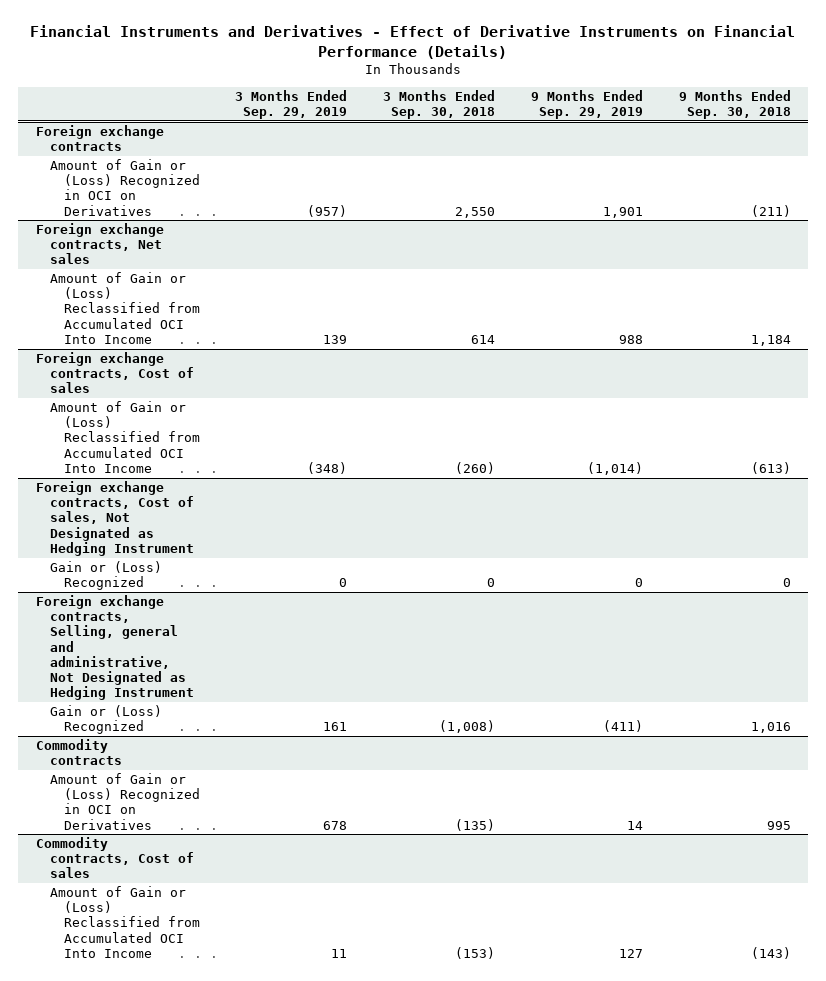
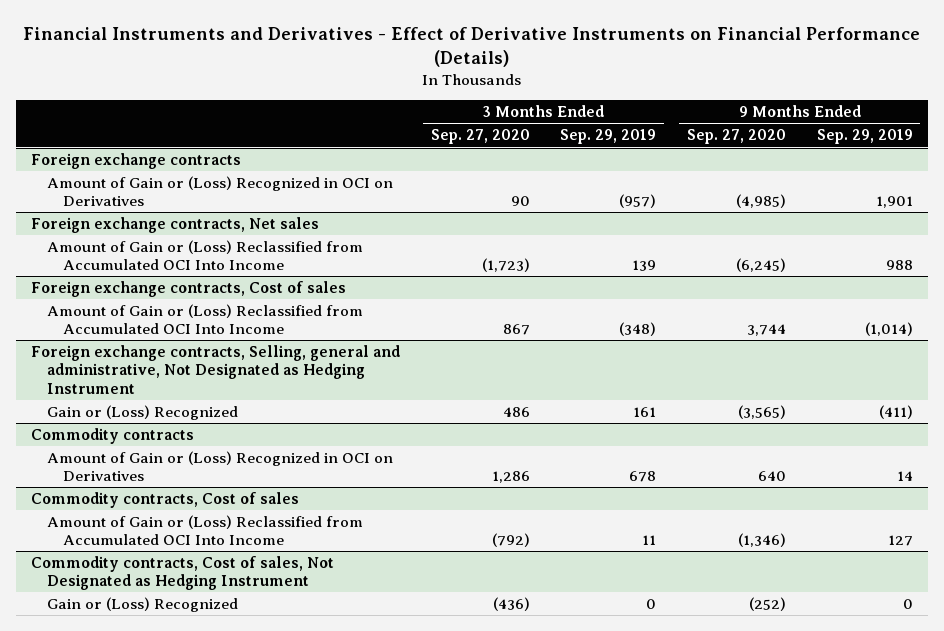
- | 3 Months Ended Sep. 29, 2019 | 3 Months Ended Sep. 30, 2018 | 9 Months Ended Sep. 29, 2019 | 9 Months Ended Sep. 30, 2018
+ | 3 Months Ended Sep. 27, 2020 | 3 Months Ended Sep. 29, 2019 | 9 Months Ended Sep. 27, 2020 | 9 Months Ended Sep. 29, 2019
- Foreign exchange contracts, Cost of sales, Not Designated as Hedging Instrument
- Gain or (Loss) Recognized | 0 | 0 | 0 | 0
+ Commodity contracts, Cost of sales, Not Designated as Hedging Instrument
+ Gain or (Loss) Recognized | (436) | 0 | (252) | 0

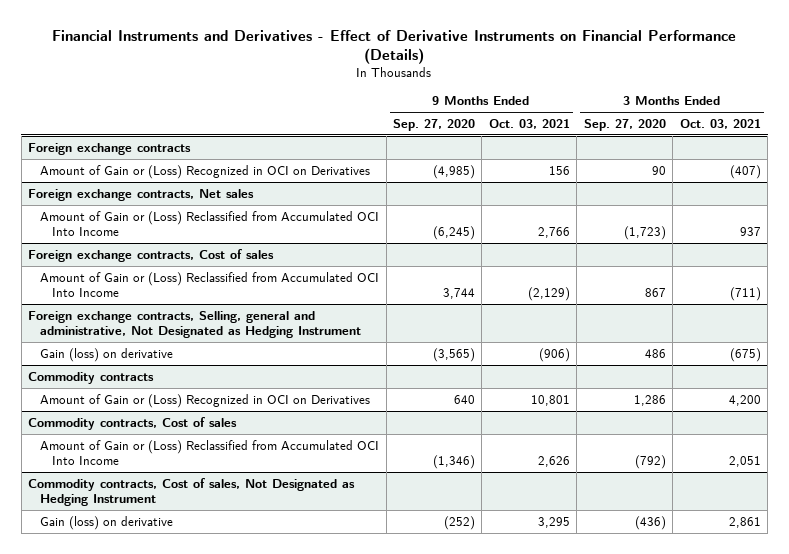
- | 3 Months Ended Sep. 27, 2020 | 3 Months Ended Sep. 29, 2019 | 9 Months Ended Sep. 27, 2020 | 9 Months Ended Sep. 29, 2019
+ | 9 Months Ended Sep. 27, 2020 | 9 Months Ended Oct. 03, 2021 | 3 Months Ended Sep. 27, 2020 | 3 Months Ended Oct. 03, 2021
@ Foreign exchange contracts, Selling, general and administrative, Not Designated as Hedging Instrument
- Gain or (Loss) Recognized | 486 | 161 | (3,565) | (411)
+ Gain (loss) on derivative | (3,565) | (906) | 486 | (675)
@ Commodity contracts, Cost of sales, Not Designated as Hedging Instrument
- Gain or (Loss) Recognized | (436) | 0 | (252) | 0
+ Gain (loss) on derivative | (252) | 3,295 | (436) | 2,861

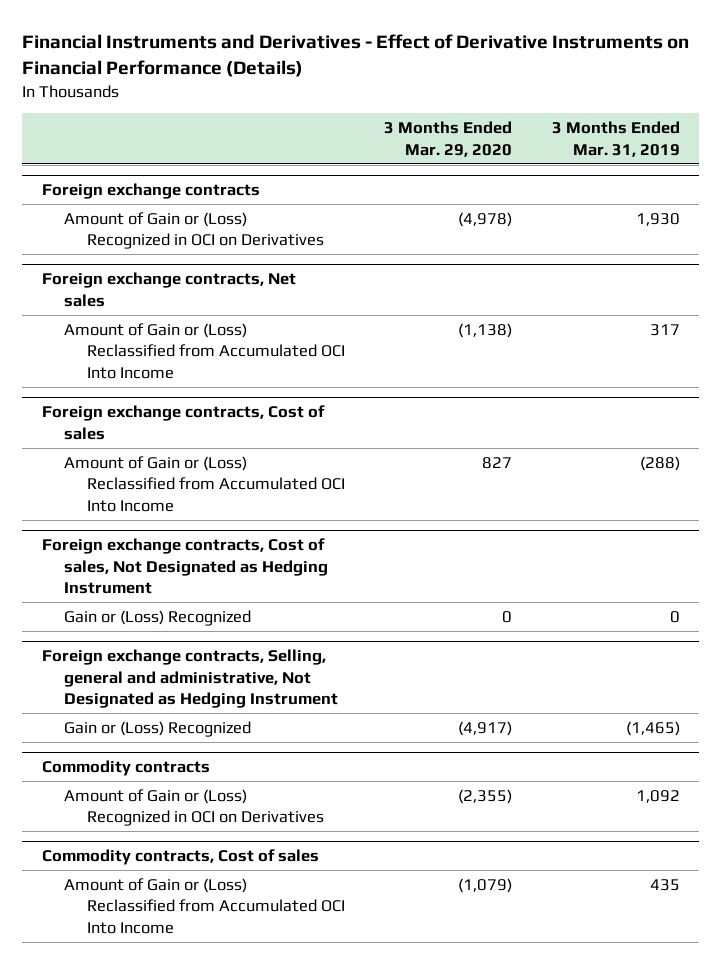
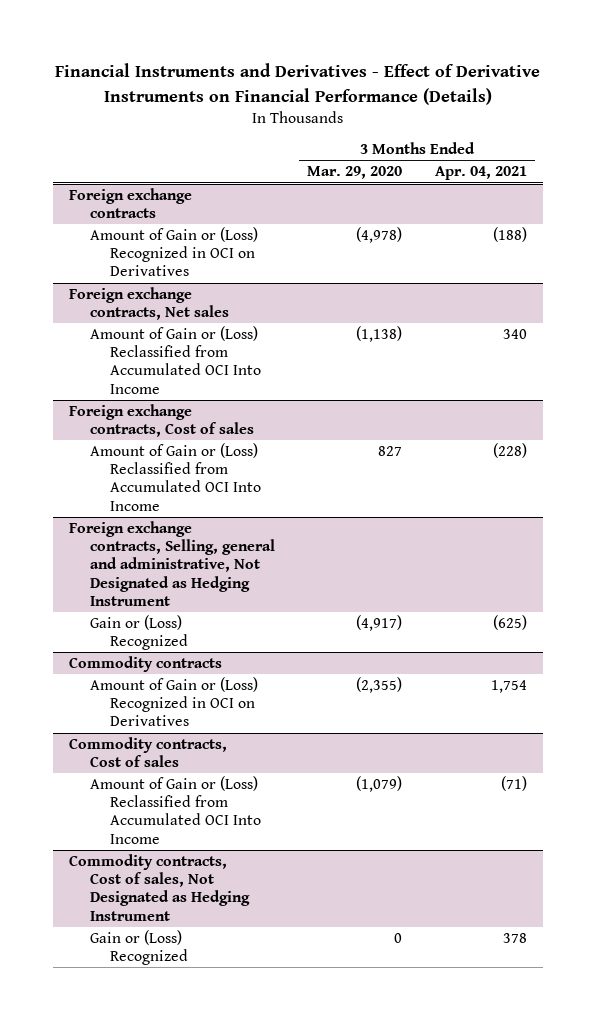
- | 3 Months Ended Mar. 29, 2020 | 3 Months Ended Mar. 31, 2019
+ | 3 Months Ended Mar. 29, 2020 | 3 Months Ended Apr. 04, 2021
- Foreign exchange contracts, Cost of sales, Not Designated as Hedging Instrument
- Gain or (Loss) Recognized | 0 | 0
+ Commodity contracts, Cost of sales, Not Designated as Hedging Instrument
+ Gain or (Loss) Recognized | 0 | 378

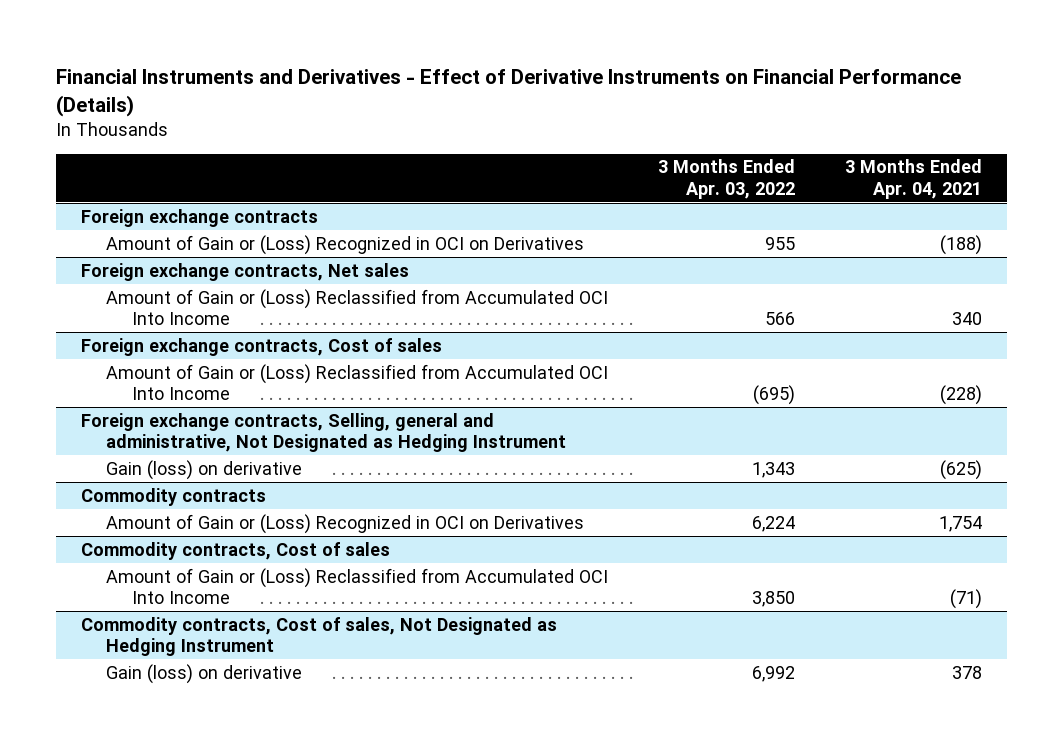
- | 3 Months Ended Mar. 29, 2020 | 3 Months Ended Apr. 04, 2021
+ | 3 Months Ended Apr. 03, 2022 | 3 Months Ended Apr. 04, 2021
@ Foreign exchange contracts, Selling, general and administrative, Not Designated as Hedging Instrument
- Gain or (Loss) Recognized | (4,917) | (625)
+ Gain (loss) on derivative | 1,343 | (625)
@ Commodity contracts, Cost of sales, Not Designated as Hedging Instrument
- Gain or (Loss) Recognized | 0 | 378
+ Gain (loss) on derivative | 6,992 | 378

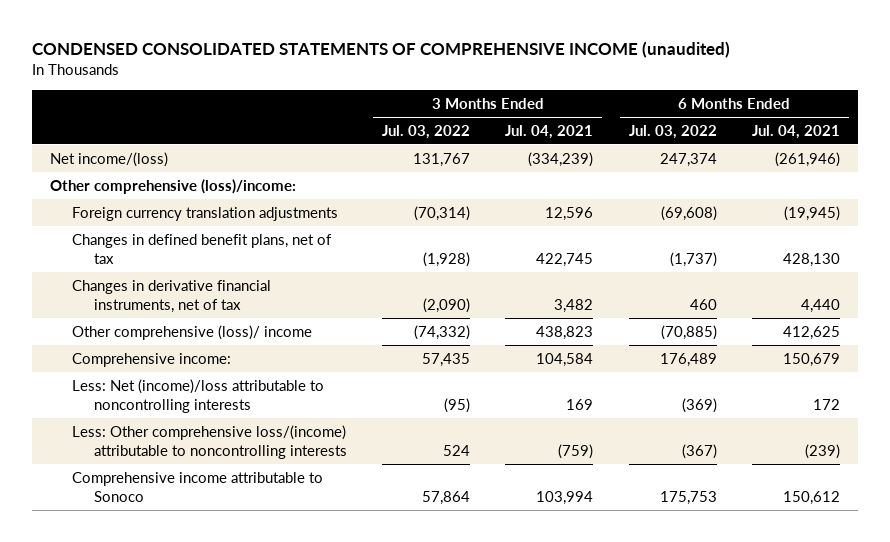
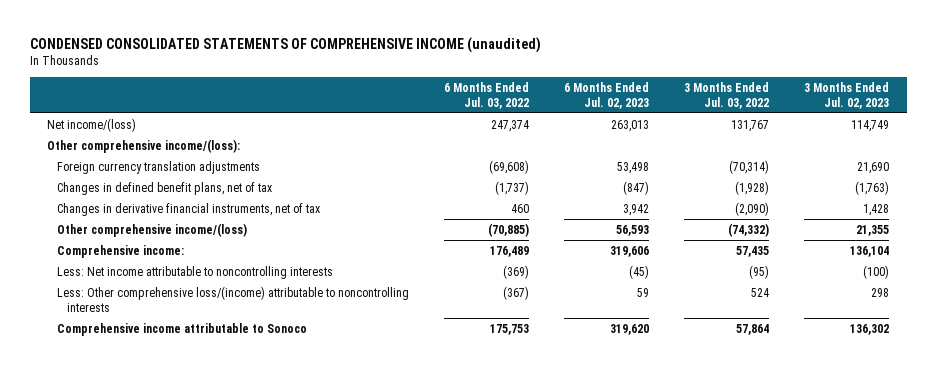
- | 3 Months Ended Jul. 03, 2022 | 3 Months Ended Jul. 04, 2021 | 6 Months Ended Jul. 03, 2022 | 6 Months Ended Jul. 04, 2021
+ | 6 Months Ended Jul. 03, 2022 | 6 Months Ended Jul. 02, 2023 | 3 Months Ended Jul. 03, 2022 | 3 Months Ended Jul. 02, 2023
- Other comprehensive (loss)/income:
+ Other comprehensive income/(loss):
- Other comprehensive (loss)/ income | (74,332) | 438,823 | (70,885) | 412,625
+ Other comprehensive income/(loss) | (70,885) | 56,593 | (74,332) | 21,355
- Less: Net (income)/loss attributable to noncontrolling interests | (95) | 169 | (369) | 172
+ Less: Net income attributable to noncontrolling interests | (369) | (45) | (95) | (100)

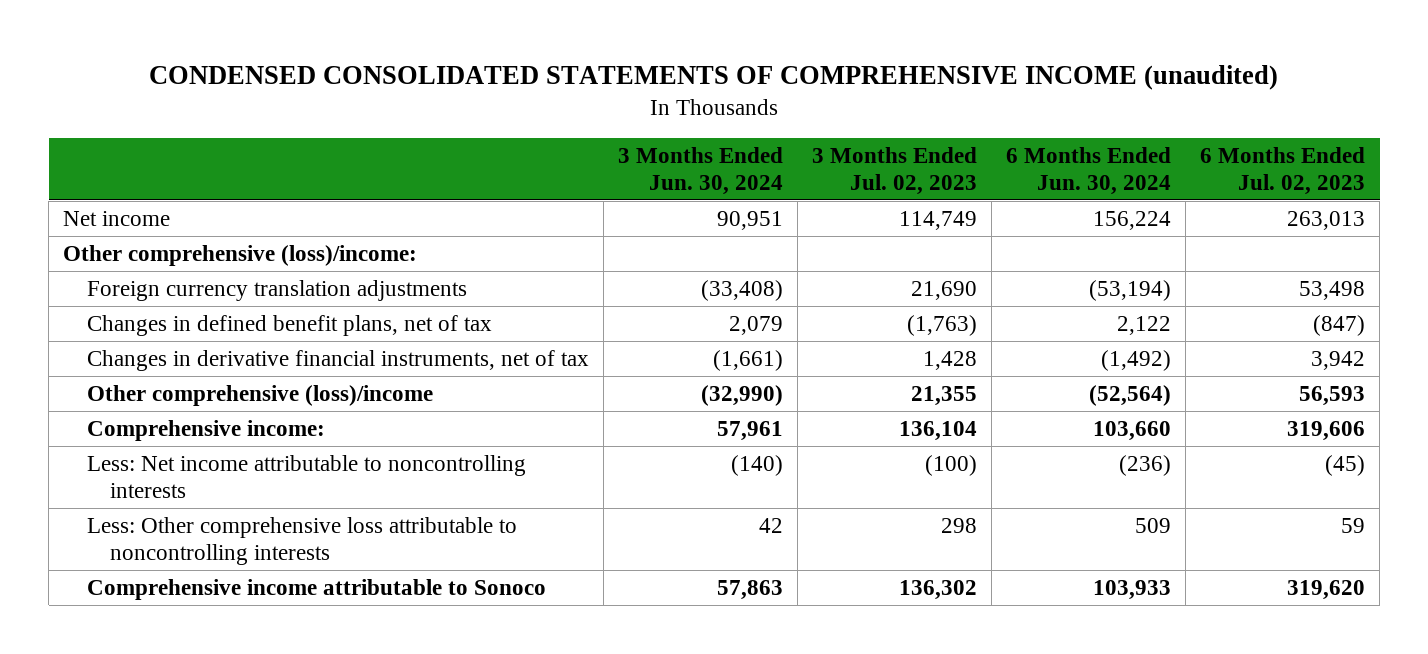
- | 6 Months Ended Jul. 03, 2022 | 6 Months Ended Jul. 02, 2023 | 3 Months Ended Jul. 03, 2022 | 3 Months Ended Jul. 02, 2023
+ | 3 Months Ended Jun. 30, 2024 | 3 Months Ended Jul. 02, 2023 | 6 Months Ended Jun. 30, 2024 | 6 Months Ended Jul. 02, 2023
- Net income/(loss) | 247,374 | 263,013 | 131,767 | 114,749
- Other comprehensive income/(loss):
+ Net income | 90,951 | 114,749 | 156,224 | 263,013
+ Other comprehensive (loss)/income:
- Other comprehensive income/(loss) | (70,885) | 56,593 | (74,332) | 21,355
+ Other comprehensive (loss)/income | (32,990) | 21,355 | (52,564) | 56,593
- Less: Other comprehensive loss/(income) attributable to noncontrolling interests | (367) | 59 | 524 | 298
+ Less: Other comprehensive loss attributable to noncontrolling interests | 42 | 298 | 509 | 59

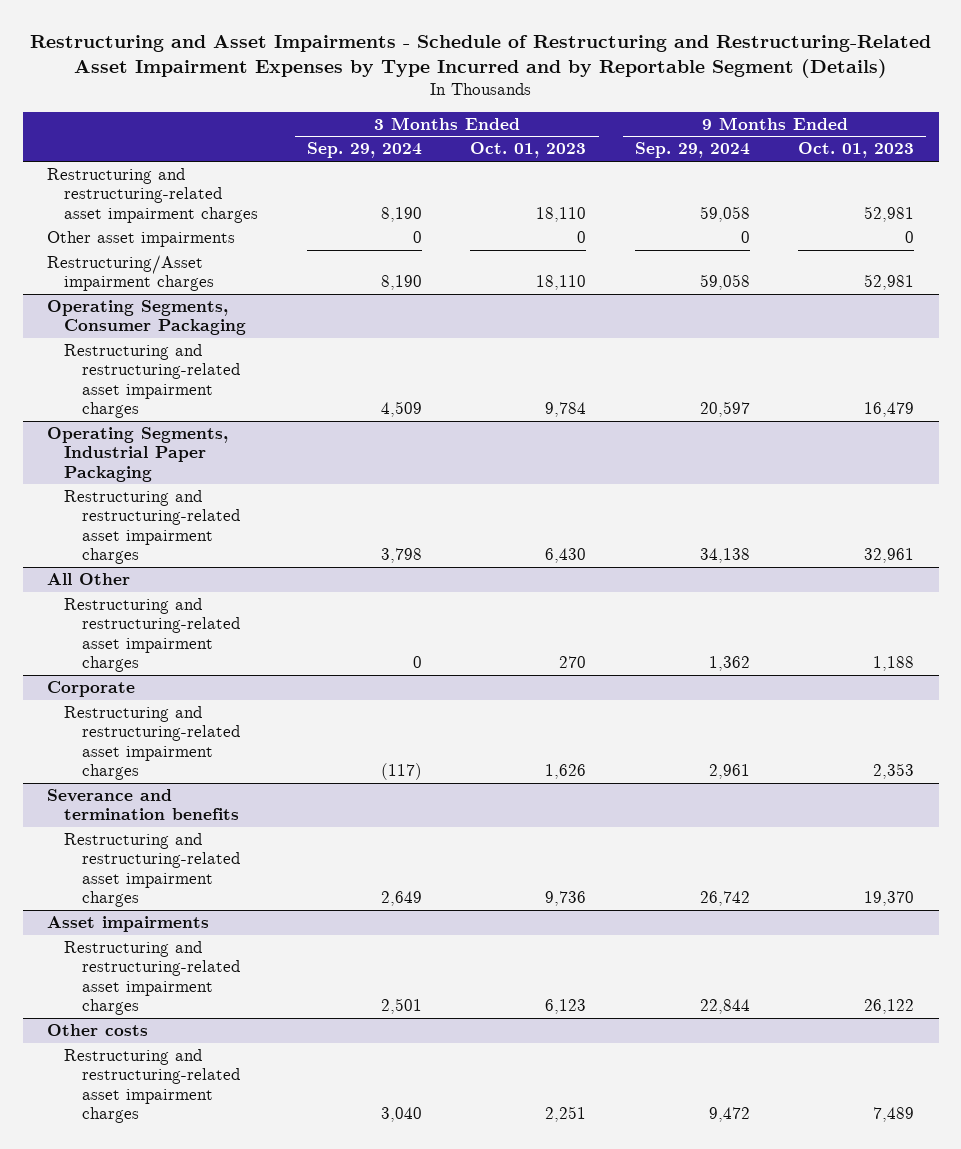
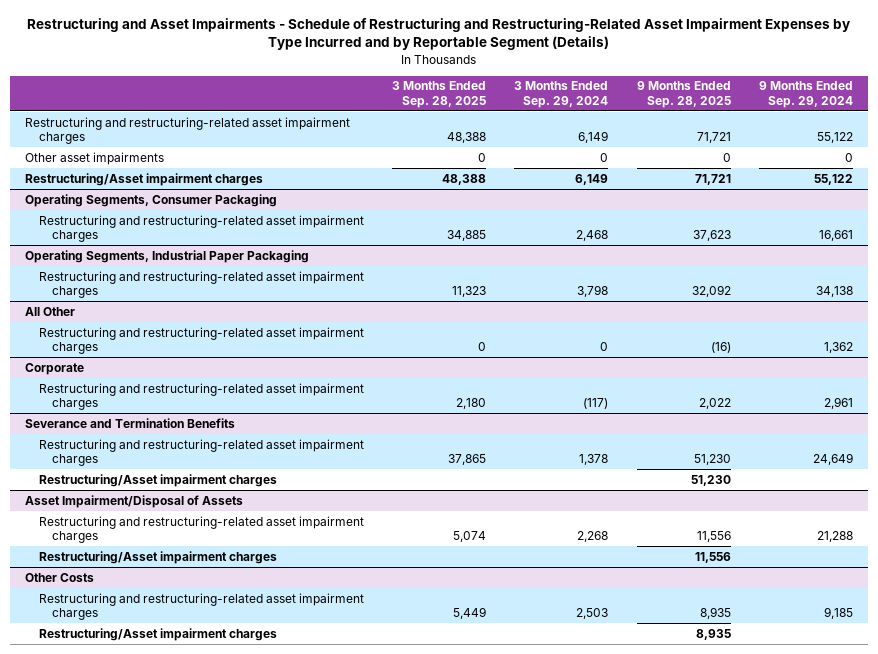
- | 3 Months Ended Sep. 29, 2024 | 3 Months Ended Oct. 01, 2023 | 9 Months Ended Sep. 29, 2024 | 9 Months Ended Oct. 01, 2023
+ | 3 Months Ended Sep. 28, 2025 | 3 Months Ended Sep. 29, 2024 | 9 Months Ended Sep. 28, 2025 | 9 Months Ended Sep. 29, 2024
- Restructuring and restructuring-related asset impairment charges | 8,190 | 18,110 | 59,058 | 52,981
+ Restructuring and restructuring-related asset impairment charges | 48,388 | 6,149 | 71,721 | 55,122
- Restructuring/Asset impairment charges | 8,190 | 18,110 | 59,058 | 52,981
+ Restructuring/Asset impairment charges | 48,388 | 6,149 | 71,721 | 55,122
@ Operating Segments, Consumer Packaging
- Restructuring and restructuring-related asset impairment charges | 4,509 | 9,784 | 20,597 | 16,479
+ Restructuring and restructuring-related asset impairment charges | 34,885 | 2,468 | 37,623 | 16,661
- Severance and termination benefits
- Restructuring and restructuring-related asset impairment charges | 2,649 | 9,736 | 26,742 | 19,370
- Asset impairments
- Restructuring and restructuring-related asset impairment charges | 2,501 | 6,123 | 22,844 | 26,122
- Other costs
- Restructuring and restructuring-related asset impairment charges | 3,040 | 2,251 | 9,472 | 7,489
+ Severance and Termination Benefits
+ Restructuring and restructuring-related asset impairment charges | 37,865 | 1,378 | 51,230 | 24,649
+ Restructuring/Asset impairment charges | | | 51,230 |
+ Asset Impairment/Disposal of Assets
+ Restructuring and restructuring-related asset impairment charges | 5,074 | 2,268 | 11,556 | 21,288
+ Restructuring/Asset impairment charges | | | 11,556 |
+ Other Costs
+ Restructuring and restructuring-related asset impairment charges | 5,449 | 2,503 | 8,935 | 9,185
+ Restructuring/Asset impairment charges | | | 8,935 |

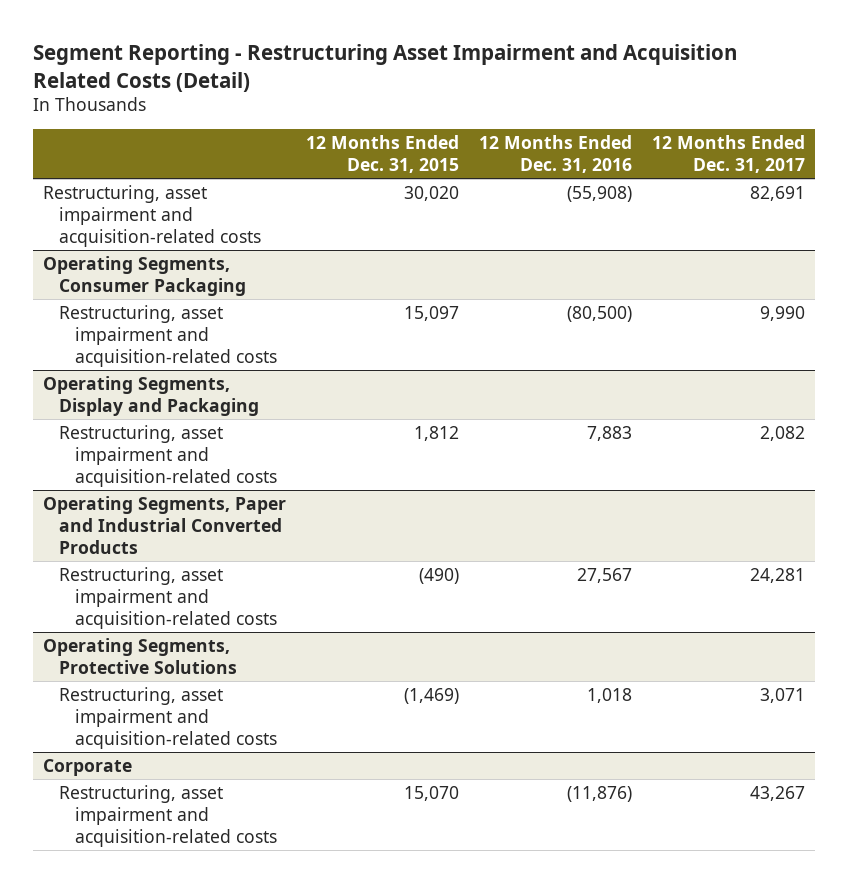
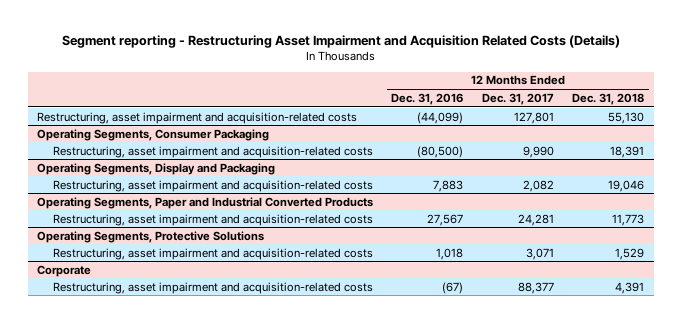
- Segment Reporting - Restructuring Asset Impairment and Acquisition Related Costs (Detail)
+ Segment reporting - Restructuring Asset Impairment and Acquisition Related Costs (Details)
- | 12 Months Ended Dec. 31, 2015 | 12 Months Ended Dec. 31, 2016 | 12 Months Ended Dec. 31, 2017
+ | 12 Months Ended Dec. 31, 2016 | 12 Months Ended Dec. 31, 2017 | 12 Months Ended Dec. 31, 2018
- Restructuring, asset impairment and acquisition-related costs | 30,020 | (55,908) | 82,691
+ Restructuring, asset impairment and acquisition-related costs | (44,099) | 127,801 | 55,130
@ Corporate
- Restructuring, asset impairment and acquisition-related costs | 15,070 | (11,876) | 43,267
+ Restructuring, asset impairment and acquisition-related costs | (67) | 88,377 | 4,391

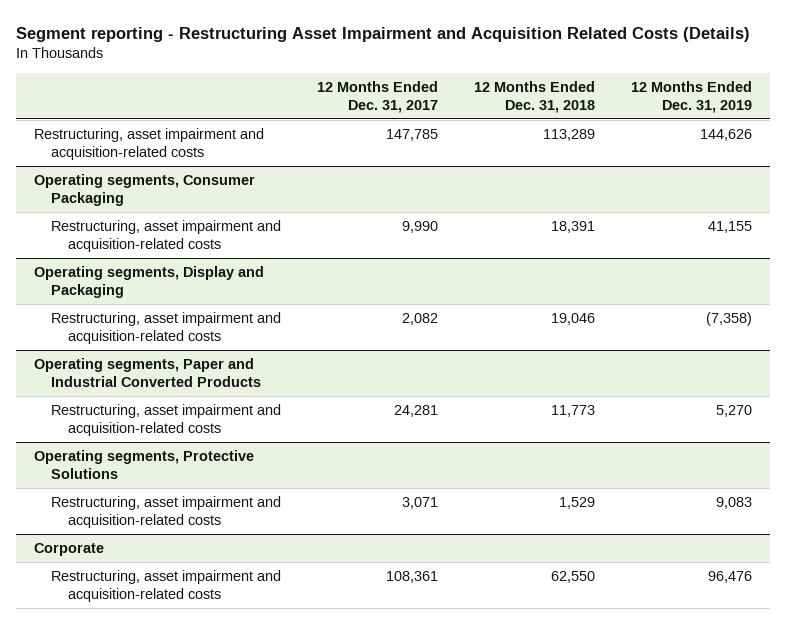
- | 12 Months Ended Dec. 31, 2016 | 12 Months Ended Dec. 31, 2017 | 12 Months Ended Dec. 31, 2018
+ | 12 Months Ended Dec. 31, 2017 | 12 Months Ended Dec. 31, 2018 | 12 Months Ended Dec. 31, 2019
- Restructuring, asset impairment and acquisition-related costs | (44,099) | 127,801 | 55,130
- Operating Segments, Consumer Packaging
+ Restructuring, asset impairment and acquisition-related costs | 147,785 | 113,289 | 144,626
+ Operating segments, Consumer Packaging
- Operating Segments, Display and Packaging
+ Operating segments, Display and Packaging
- Operating Segments, Paper and Industrial Converted Products
+ Operating segments, Paper and Industrial Converted Products
- Operating Segments, Protective Solutions
+ Operating segments, Protective Solutions
@ Corporate
- Restructuring, asset impairment and acquisition-related costs | (67) | 88,377 | 4,391
+ Restructuring, asset impairment and acquisition-related costs | 108,361 | 62,550 | 96,476

